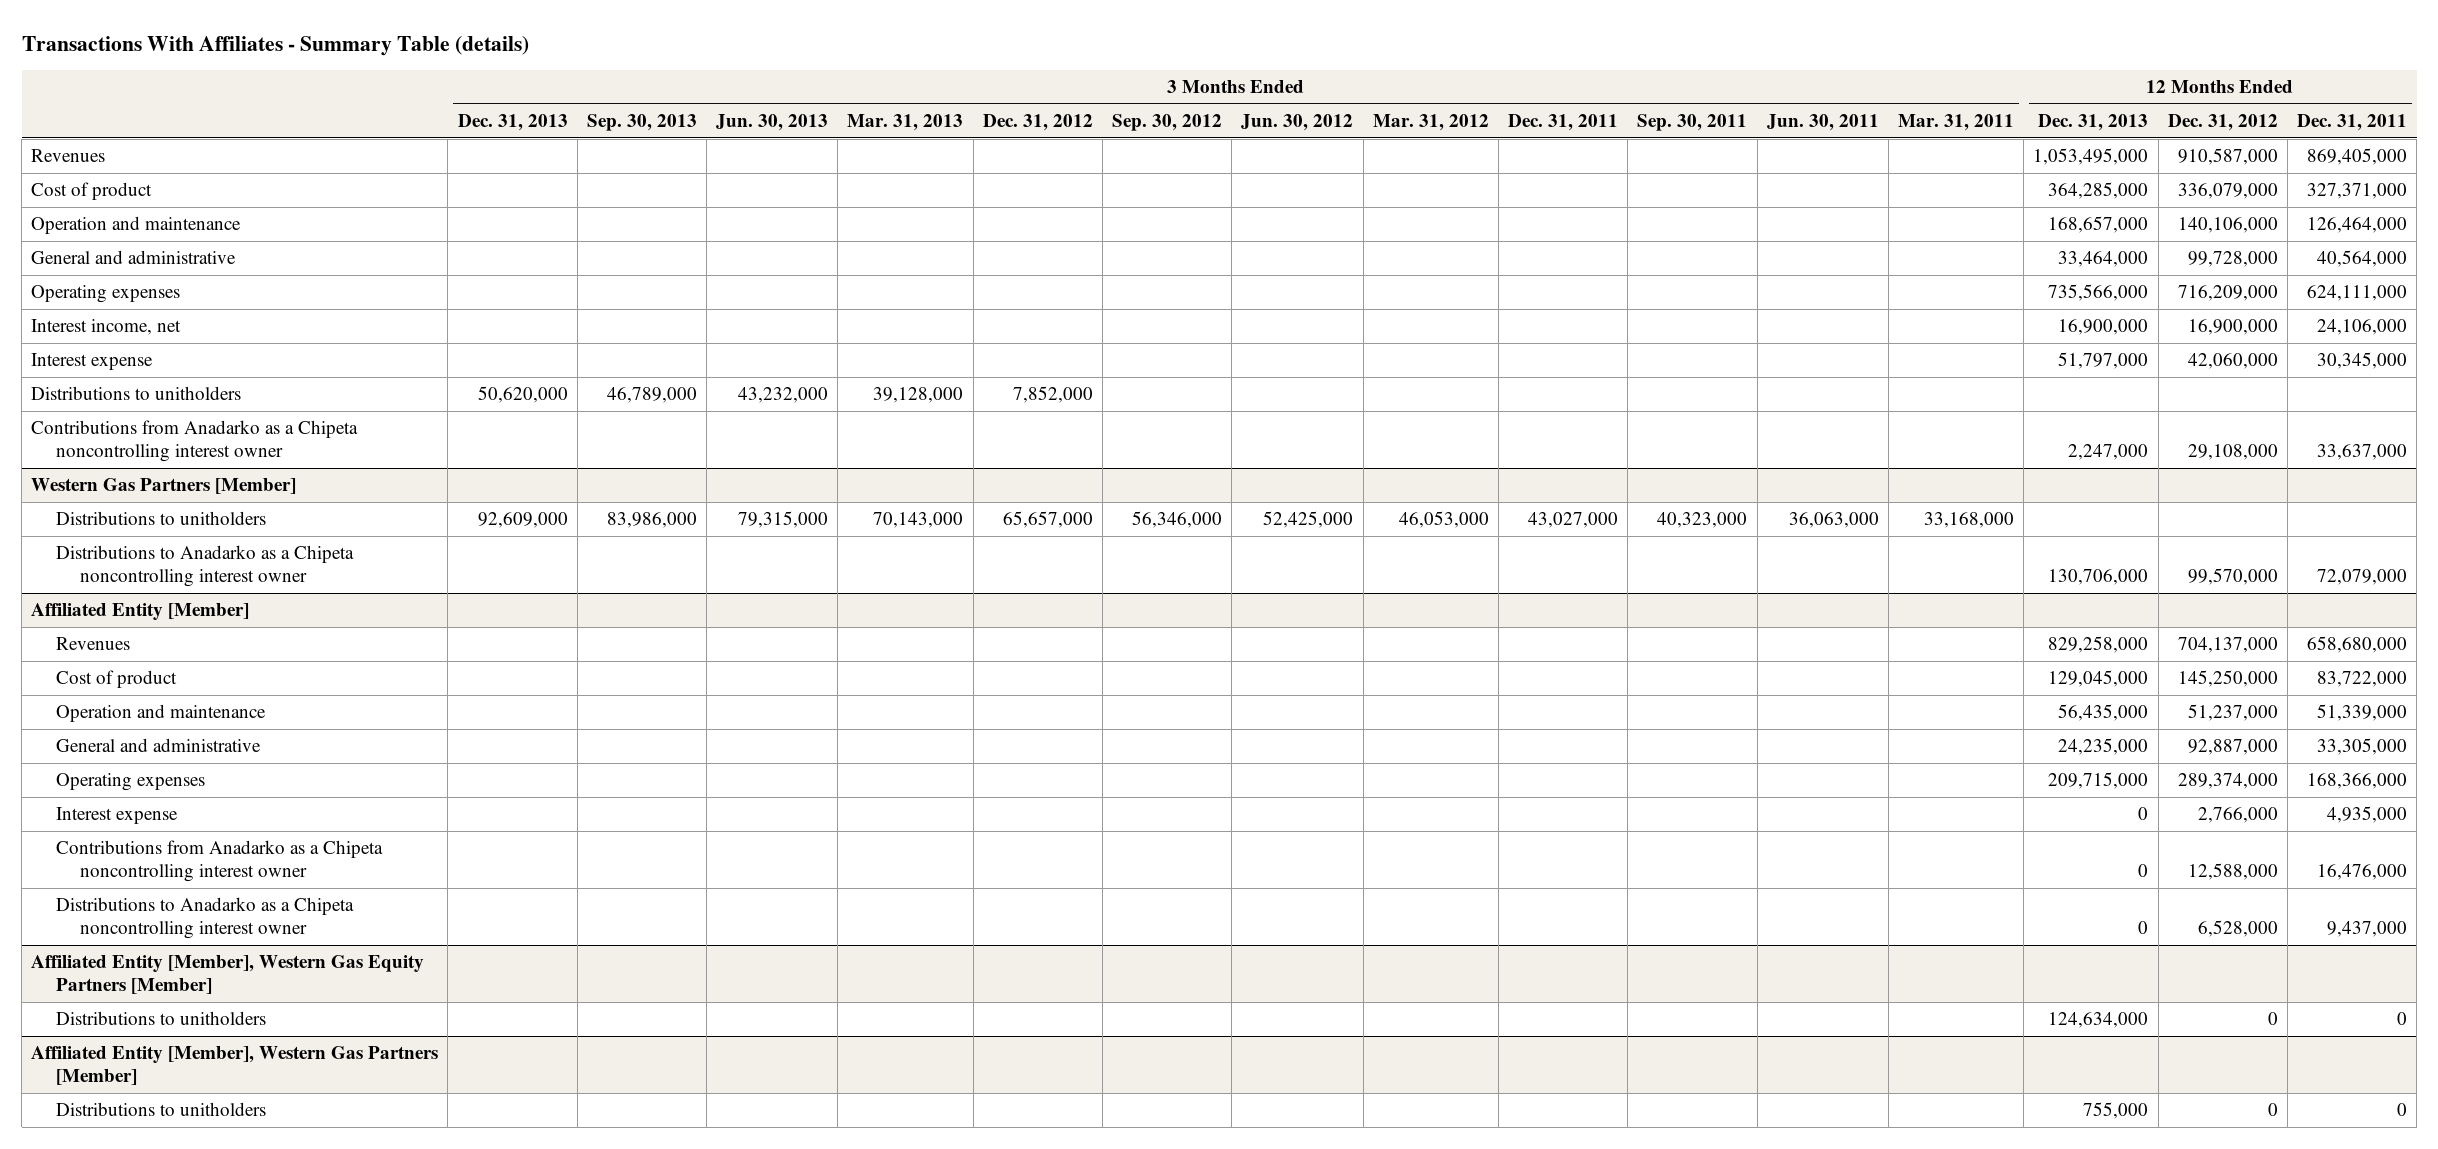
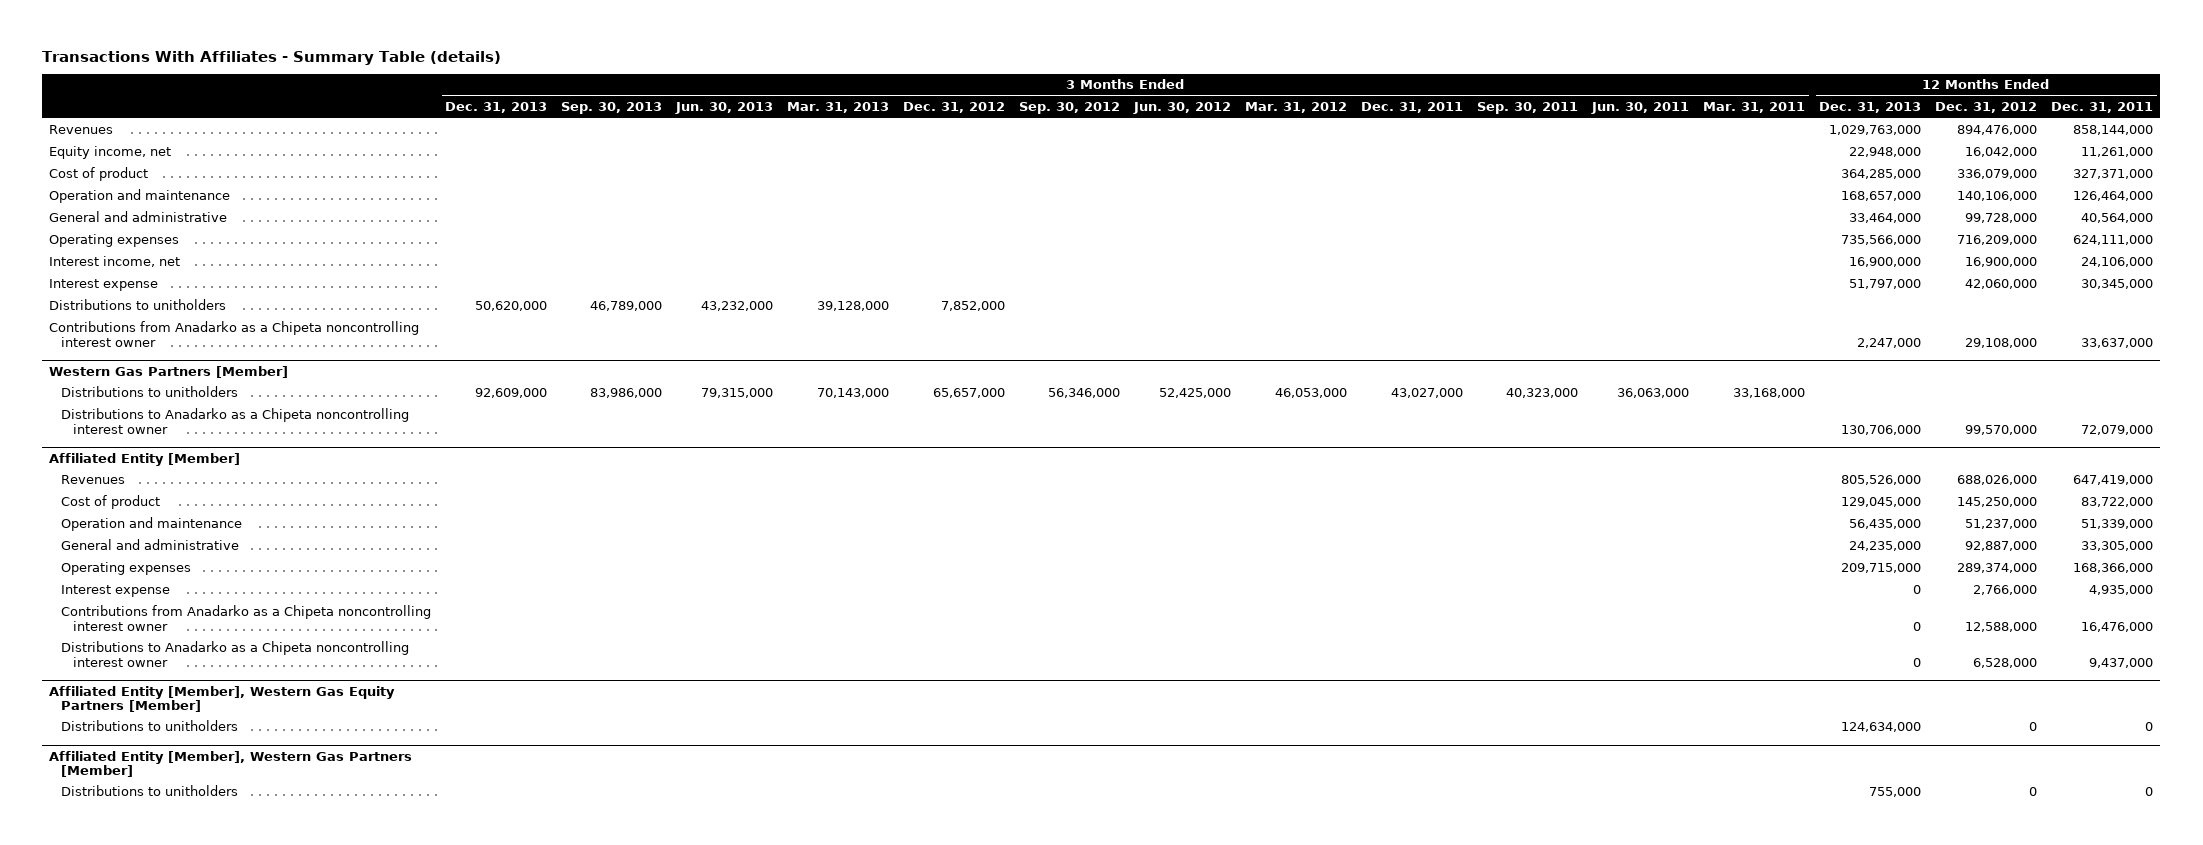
- Revenues | | | | | | | | | | | | | 1,053,495,000 | 910,587,000 | 869,405,000
+ Revenues | | | | | | | | | | | | | 1,029,763,000 | 894,476,000 | 858,144,000
+ Equity income, net | | | | | | | | | | | | | 22,948,000 | 16,042,000 | 11,261,000
@ Affiliated Entity [Member]
- Revenues | | | | | | | | | | | | | 829,258,000 | 704,137,000 | 658,680,000
+ Revenues | | | | | | | | | | | | | 805,526,000 | 688,026,000 | 647,419,000

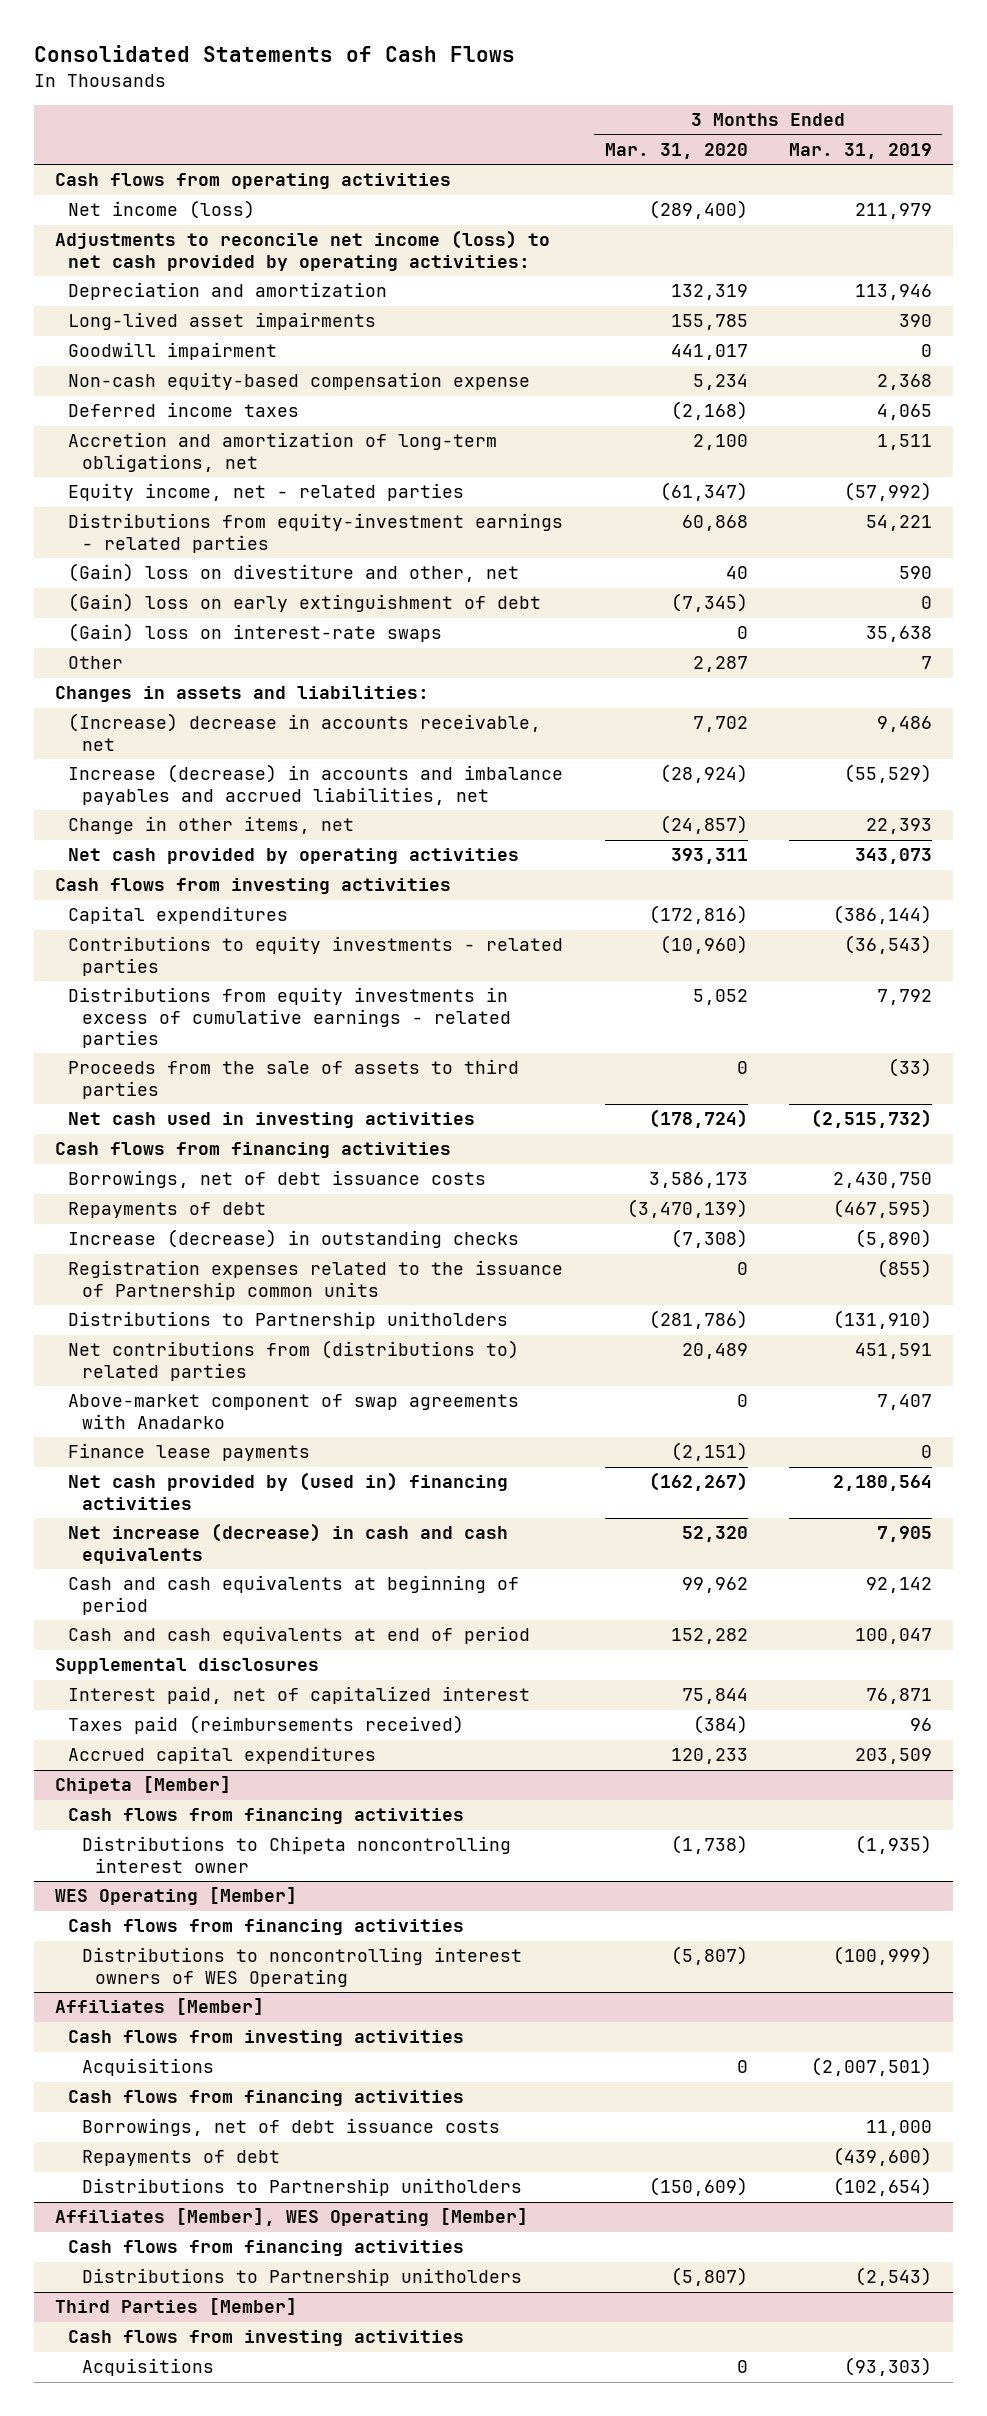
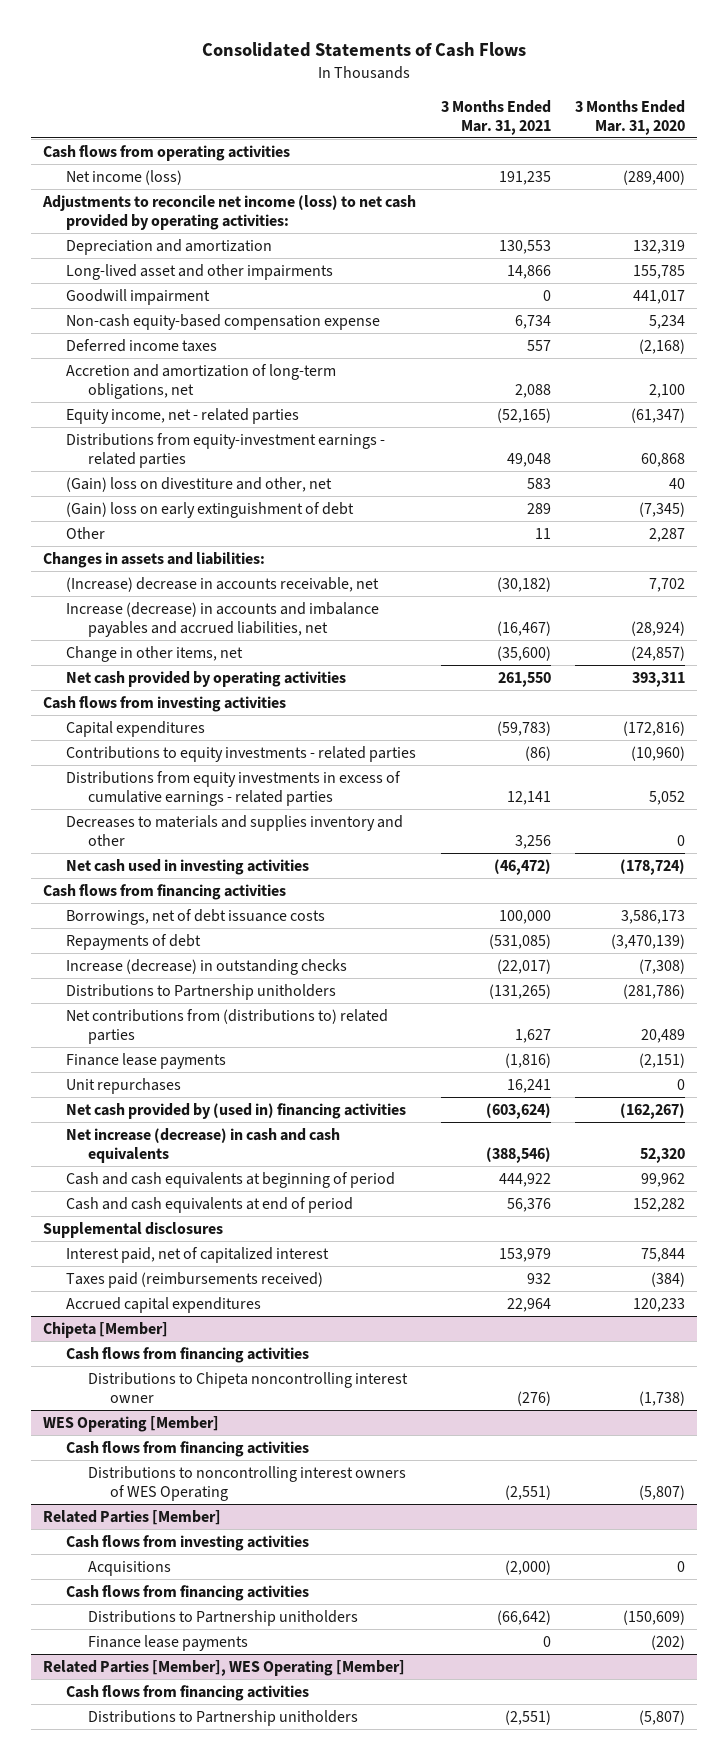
- | 3 Months Ended Mar. 31, 2020 | 3 Months Ended Mar. 31, 2019
+ | 3 Months Ended Mar. 31, 2021 | 3 Months Ended Mar. 31, 2020
- Long-lived asset impairments | 155,785 | 390
+ Long-lived asset and other impairments | 14,866 | 155,785
- (Gain) loss on interest-rate swaps | 0 | 35,638
- Proceeds from the sale of assets to third parties | 0 | (33)
+ Decreases to materials and supplies inventory and other | 3,256 | 0
- Registration expenses related to the issuance of Partnership common units | 0 | (855)
- Above-market component of swap agreements with Anadarko | 0 | 7,407
+ Unit repurchases | 16,241 | 0
- Affiliates [Member]
+ Related Parties [Member]
- Borrowings, net of debt issuance costs | | 11,000
- Repayments of debt | | (439,600)
- Affiliates [Member], WES Operating [Member]
+ Finance lease payments | 0 | (202)
+ Related Parties [Member], WES Operating [Member]
- Third Parties [Member]
- Cash flows from investing activities
- Acquisitions | 0 | (93,303)

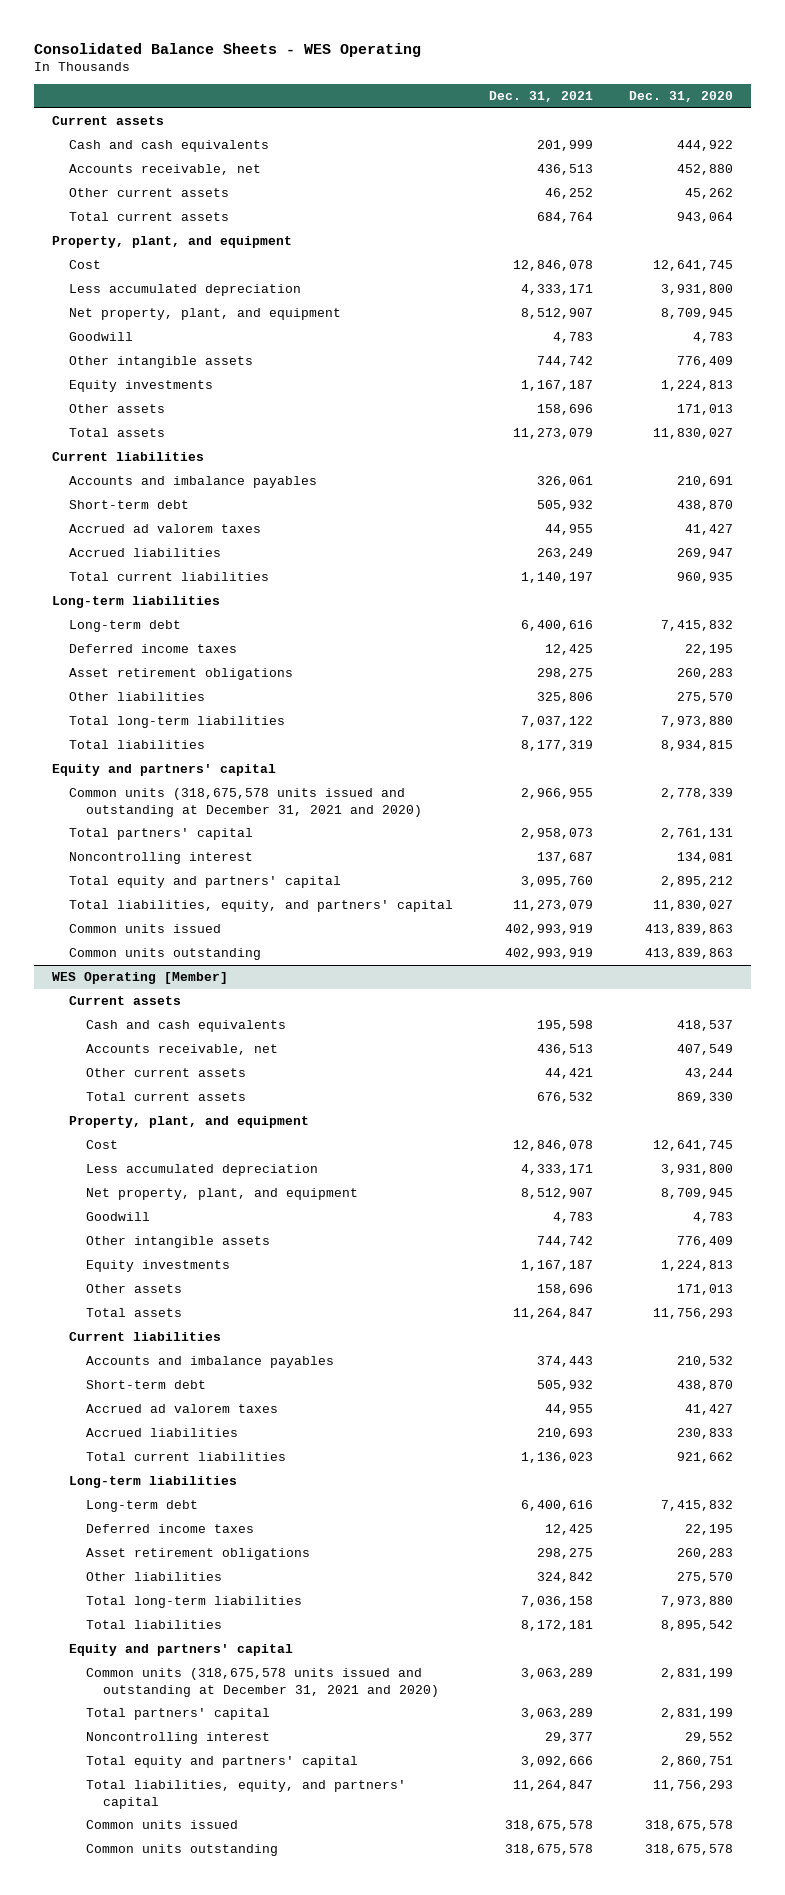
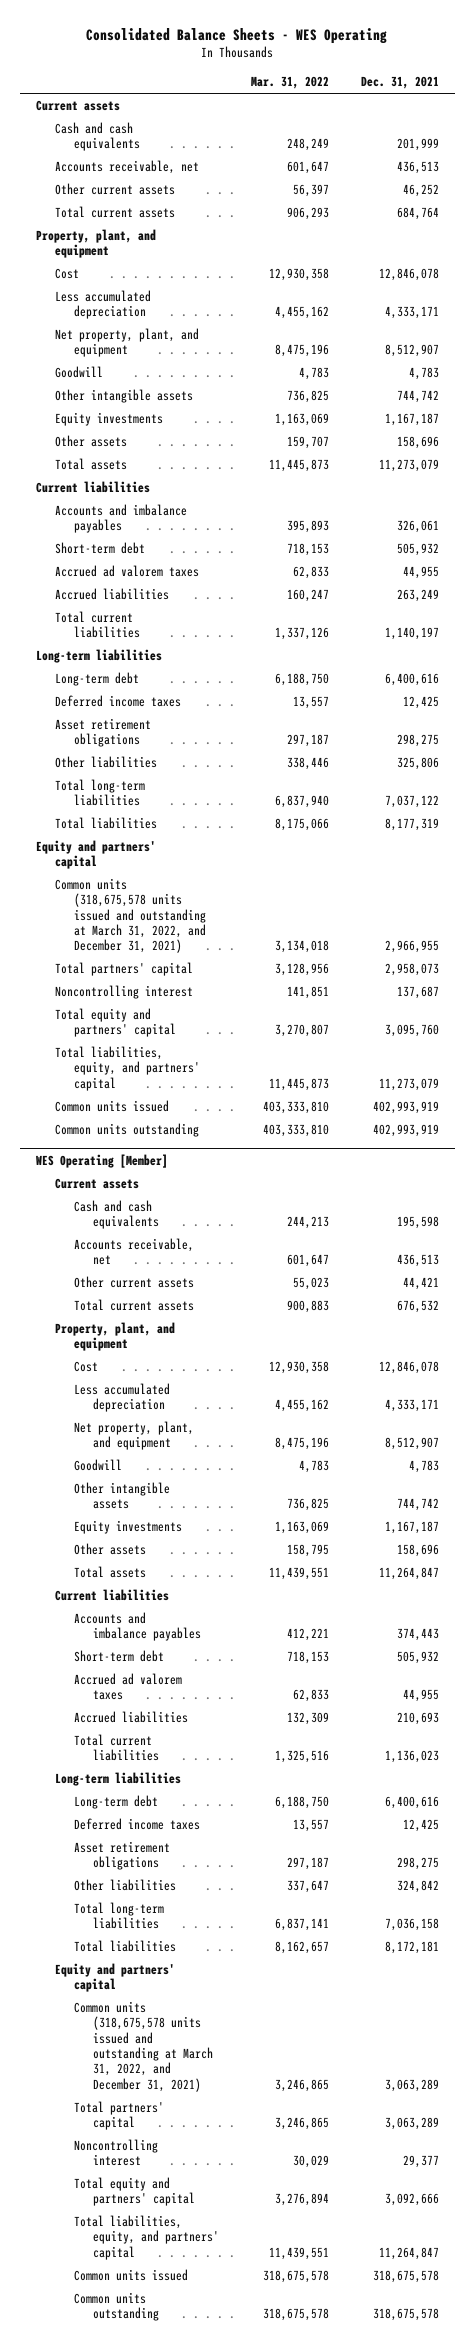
- | Dec. 31, 2021 | Dec. 31, 2020
+ | Mar. 31, 2022 | Dec. 31, 2021
- Common units (318,675,578 units issued and outstanding at December 31, 2021 and 2020) | 2,966,955 | 2,778,339
+ Common units (318,675,578 units issued and outstanding at March 31, 2022, and December 31, 2021) | 3,134,018 | 2,966,955
@ WES Operating [Member]
- Common units (318,675,578 units issued and outstanding at December 31, 2021 and 2020) | 3,063,289 | 2,831,199
+ Common units (318,675,578 units issued and outstanding at March 31, 2022, and December 31, 2021) | 3,246,865 | 3,063,289

